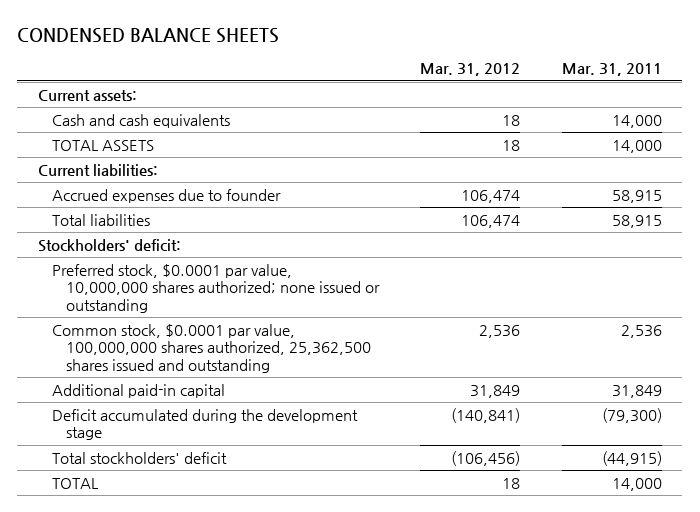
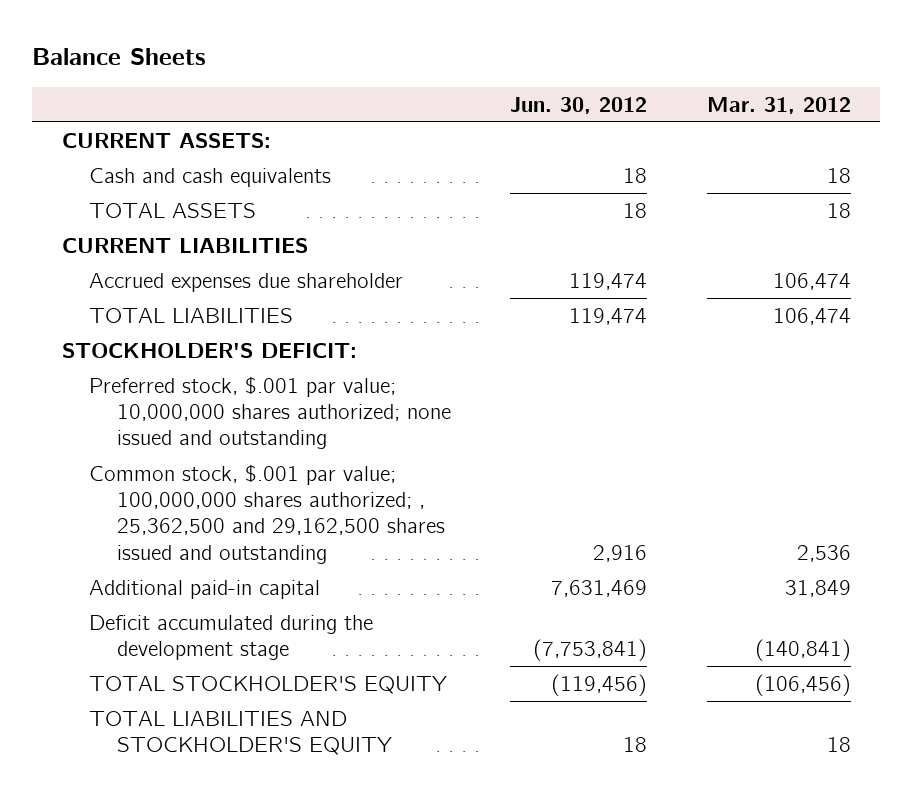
- CONDENSED BALANCE SHEETS
+ Balance Sheets
- | Mar. 31, 2012 | Mar. 31, 2011
+ | Jun. 30, 2012 | Mar. 31, 2012
- Current assets:
+ CURRENT ASSETS:
- Current liabilities:
- Accrued expenses due to founder | 106,474 | 58,915
- Total liabilities | 106,474 | 58,915
- Stockholders' deficit:
- Preferred stock, $0.0001 par value, 10,000,000 shares authorized; none issued or outstanding
- Common stock, $0.0001 par value, 100,000,000 shares authorized, 25,362,500 shares issued and outstanding | 2,536 | 2,536
+ CURRENT LIABILITIES
+ Accrued expenses due shareholder | 119,474 | 106,474
+ TOTAL LIABILITIES | 119,474 | 106,474
+ STOCKHOLDER'S DEFICIT:
+ Preferred stock, $.001 par value; 10,000,000 shares authorized; none issued and outstanding
+ Common stock, $.001 par value; 100,000,000 shares authorized; , 25,362,500 and 29,162,500 shares issued and outstanding | 2,916 | 2,536
- Total stockholders' deficit | (106,456) | (44,915)
- TOTAL | 18 | 14,000
+ TOTAL STOCKHOLDER'S EQUITY | (119,456) | (106,456)
+ TOTAL LIABILITIES AND STOCKHOLDER'S EQUITY | 18 | 18

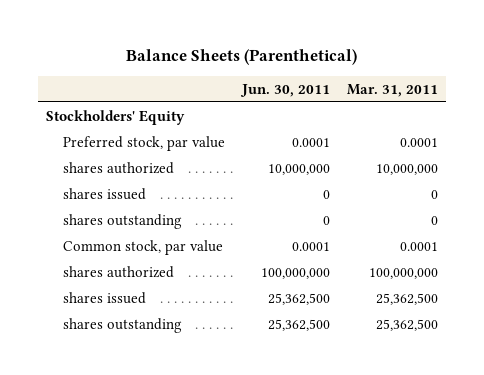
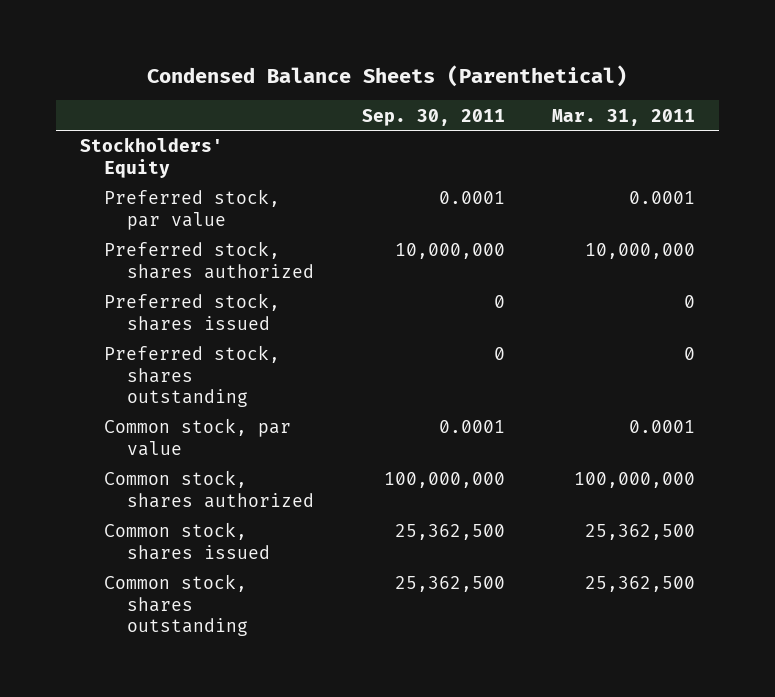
- Balance Sheets (Parenthetical)
+ Condensed Balance Sheets (Parenthetical)
- | Jun. 30, 2011 | Mar. 31, 2011
+ | Sep. 30, 2011 | Mar. 31, 2011
- shares authorized | 10,000,000 | 10,000,000
- shares issued | 0 | 0
- shares outstanding | 0 | 0
+ Preferred stock, shares authorized | 10,000,000 | 10,000,000
+ Preferred stock, shares issued | 0 | 0
+ Preferred stock, shares outstanding | 0 | 0
- shares authorized | 100,000,000 | 100,000,000
- shares issued | 25,362,500 | 25,362,500
- shares outstanding | 25,362,500 | 25,362,500
+ Common stock, shares authorized | 100,000,000 | 100,000,000
+ Common stock, shares issued | 25,362,500 | 25,362,500
+ Common stock, shares outstanding | 25,362,500 | 25,362,500

